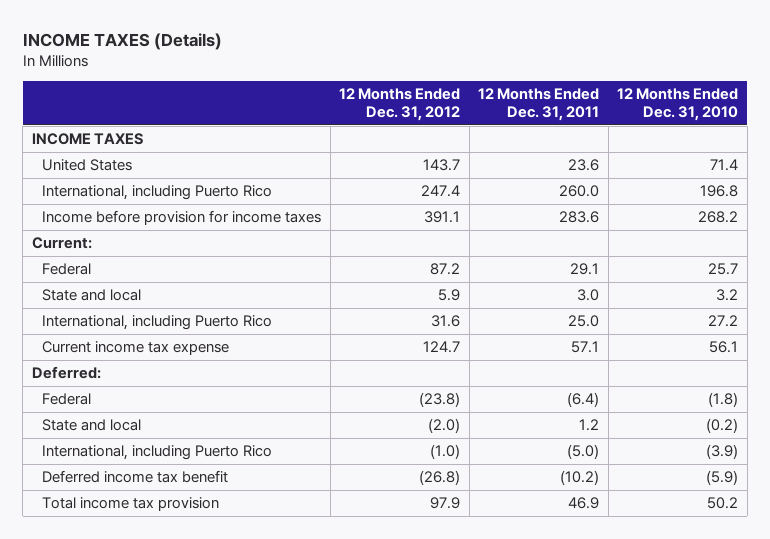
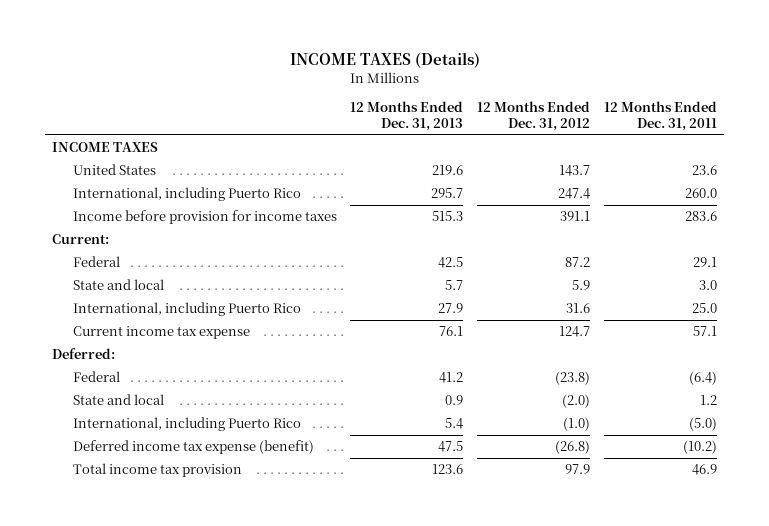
- | 12 Months Ended Dec. 31, 2012 | 12 Months Ended Dec. 31, 2011 | 12 Months Ended Dec. 31, 2010
+ | 12 Months Ended Dec. 31, 2013 | 12 Months Ended Dec. 31, 2012 | 12 Months Ended Dec. 31, 2011
- Deferred income tax benefit | (26.8) | (10.2) | (5.9)
+ Deferred income tax expense (benefit) | 47.5 | (26.8) | (10.2)

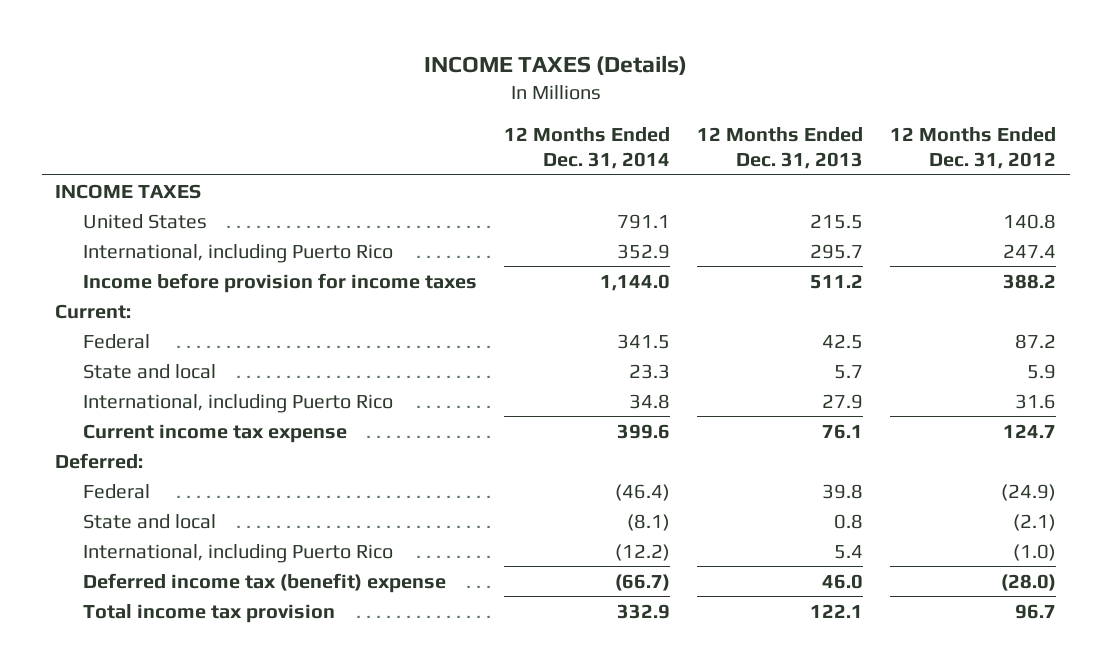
- | 12 Months Ended Dec. 31, 2013 | 12 Months Ended Dec. 31, 2012 | 12 Months Ended Dec. 31, 2011
+ | 12 Months Ended Dec. 31, 2014 | 12 Months Ended Dec. 31, 2013 | 12 Months Ended Dec. 31, 2012
- United States | 219.6 | 143.7 | 23.6
+ United States | 791.1 | 215.5 | 140.8
- Income before provision for income taxes | 515.3 | 391.1 | 283.6
+ Income before provision for income taxes | 1,144.0 | 511.2 | 388.2
- Federal | 41.2 | (23.8) | (6.4)
- State and local | 0.9 | (2.0) | 1.2
+ Federal | (46.4) | 39.8 | (24.9)
+ State and local | (8.1) | 0.8 | (2.1)
- Deferred income tax expense (benefit) | 47.5 | (26.8) | (10.2)
- Total income tax provision | 123.6 | 97.9 | 46.9
+ Deferred income tax (benefit) expense | (66.7) | 46.0 | (28.0)
+ Total income tax provision | 332.9 | 122.1 | 96.7

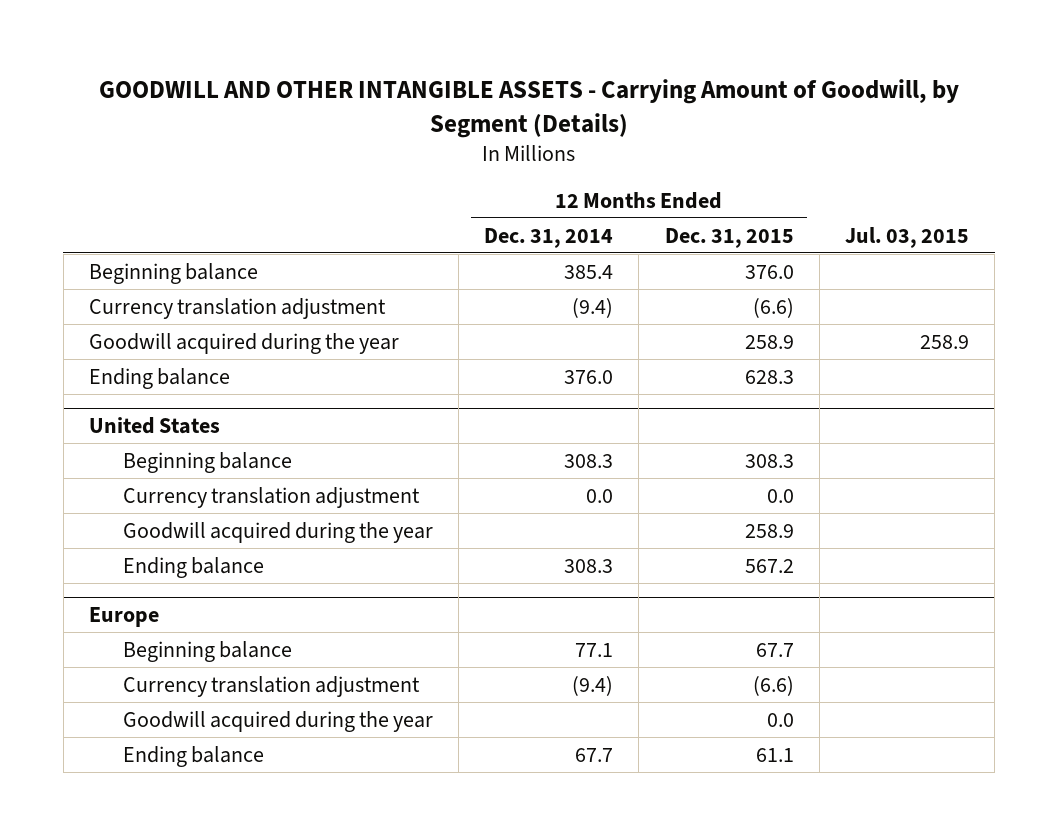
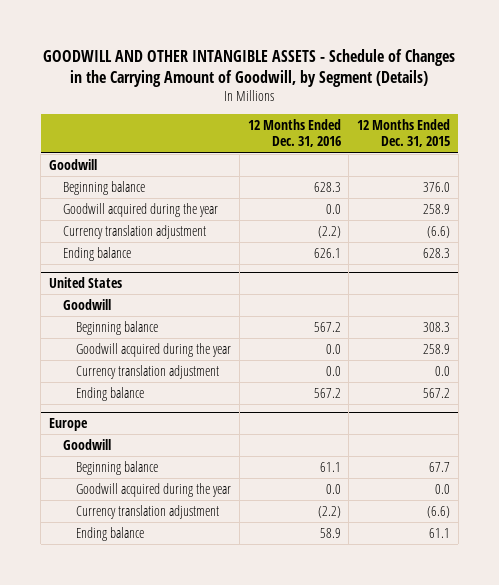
- GOODWILL AND OTHER INTANGIBLE ASSETS - Carrying Amount of Goodwill, by Segment (Details)
+ GOODWILL AND OTHER INTANGIBLE ASSETS - Schedule of Changes in the Carrying Amount of Goodwill, by Segment (Details)
- | 12 Months Ended Dec. 31, 2014 | 12 Months Ended Dec. 31, 2015 | Jul. 03, 2015
+ | 12 Months Ended Dec. 31, 2016 | 12 Months Ended Dec. 31, 2015
+ Goodwill
moved down: Currency translation adjustment | (2.2) | (6.6)
@ United States
+ Goodwill
moved down: Currency translation adjustment | 0.0 | 0.0
@ Europe
+ Goodwill
moved down: Currency translation adjustment | (2.2) | (6.6)

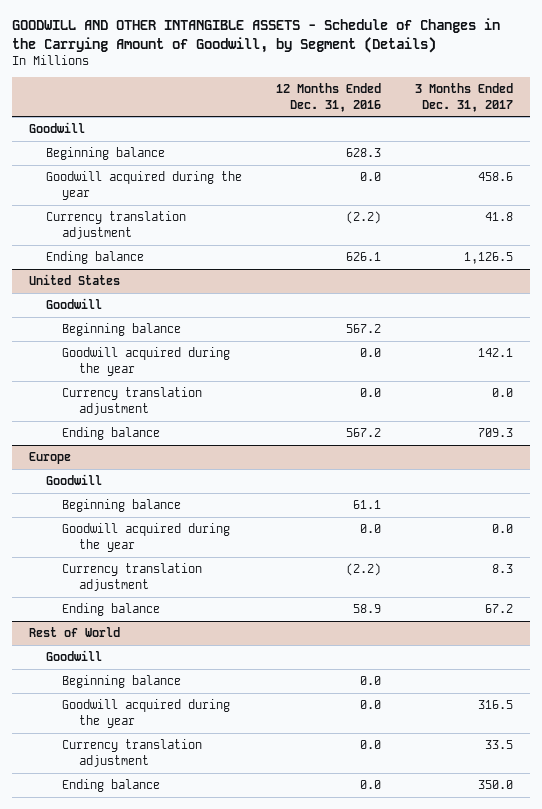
- | 12 Months Ended Dec. 31, 2016 | 12 Months Ended Dec. 31, 2015
+ | 12 Months Ended Dec. 31, 2016 | 3 Months Ended Dec. 31, 2017
+ Rest of World
+ Goodwill
+ Beginning balance | 0.0 |
+ Goodwill acquired during the year | 0.0 | 316.5
+ Currency translation adjustment | 0.0 | 33.5
+ Ending balance | 0.0 | 350.0

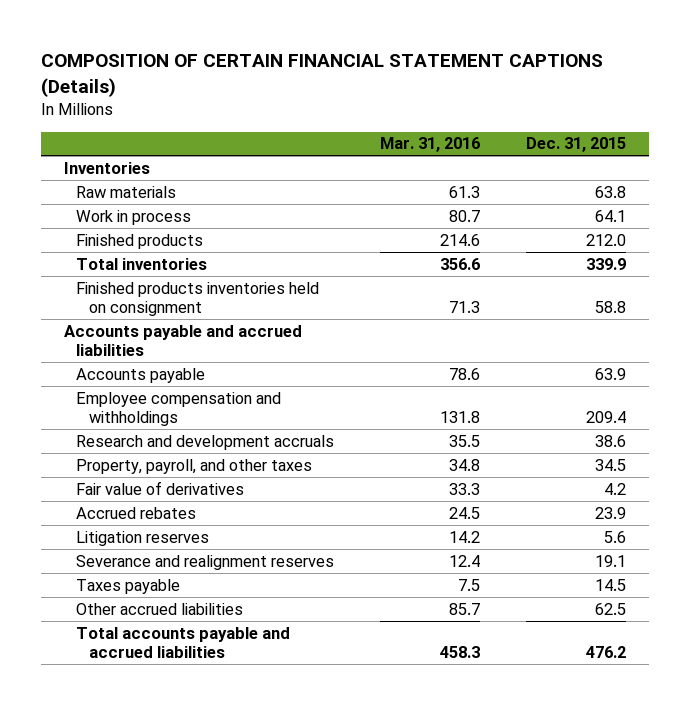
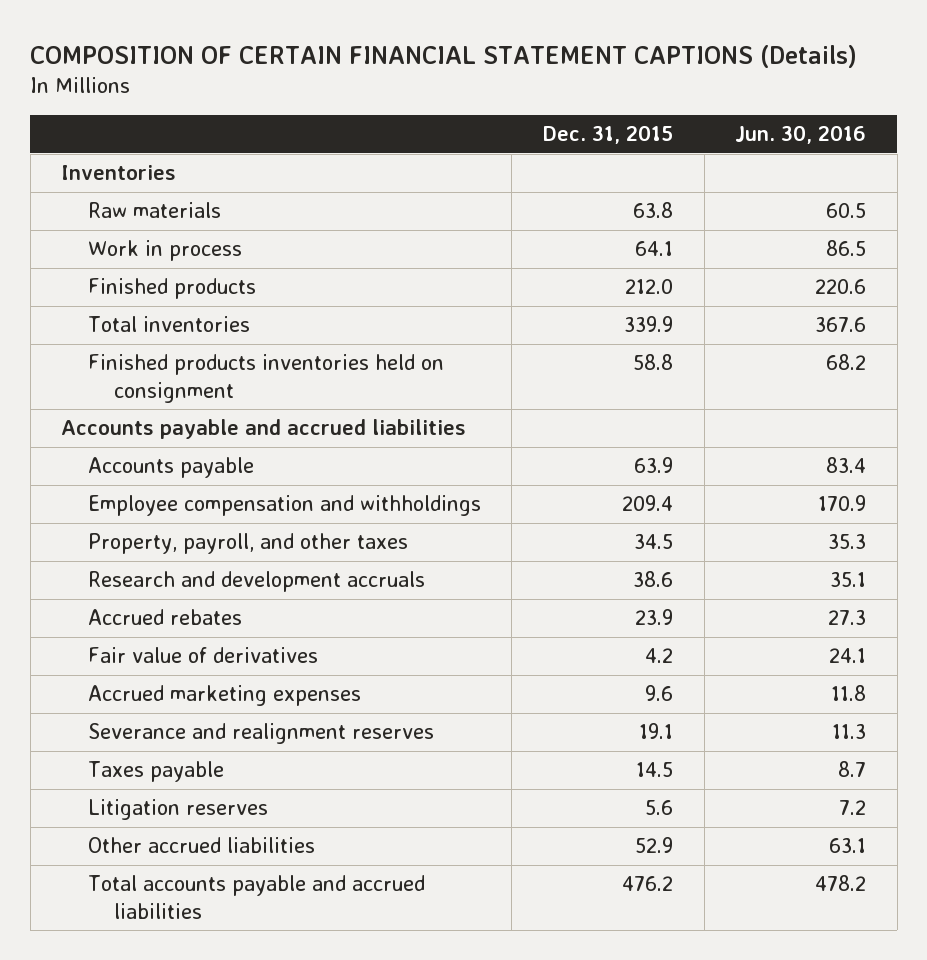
- | Mar. 31, 2016 | Dec. 31, 2015
+ | Dec. 31, 2015 | Jun. 30, 2016
moved down: Research and development accruals | 38.6 | 35.1
moved down: Fair value of derivatives | 4.2 | 24.1
+ Accrued marketing expenses | 9.6 | 11.8
- Other accrued liabilities | 85.7 | 62.5
moved down: Litigation reserves | 5.6 | 7.2
+ Other accrued liabilities | 52.9 | 63.1

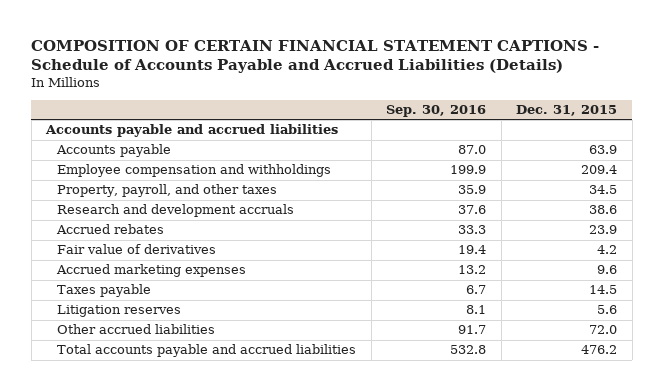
- COMPOSITION OF CERTAIN FINANCIAL STATEMENT CAPTIONS (Details)
+ COMPOSITION OF CERTAIN FINANCIAL STATEMENT CAPTIONS - Schedule of Accounts Payable and Accrued Liabilities (Details)
- | Dec. 31, 2015 | Jun. 30, 2016
+ | Sep. 30, 2016 | Dec. 31, 2015
- Inventories
- Raw materials | 63.8 | 60.5
- Work in process | 64.1 | 86.5
- Finished products | 212.0 | 220.6
- Total inventories | 339.9 | 367.6
- Finished products inventories held on consignment | 58.8 | 68.2
- Severance and realignment reserves | 19.1 | 11.3
- Other accrued liabilities | 52.9 | 63.1
+ Other accrued liabilities | 91.7 | 72.0

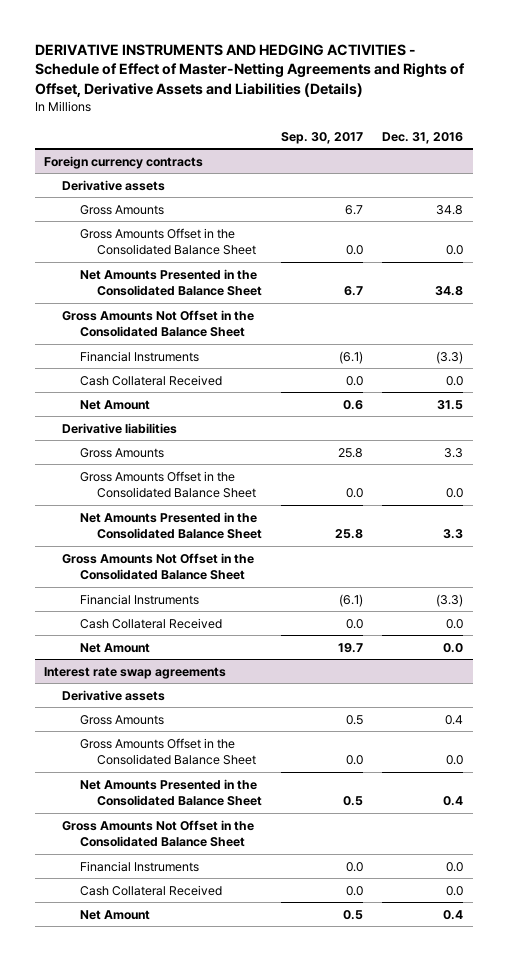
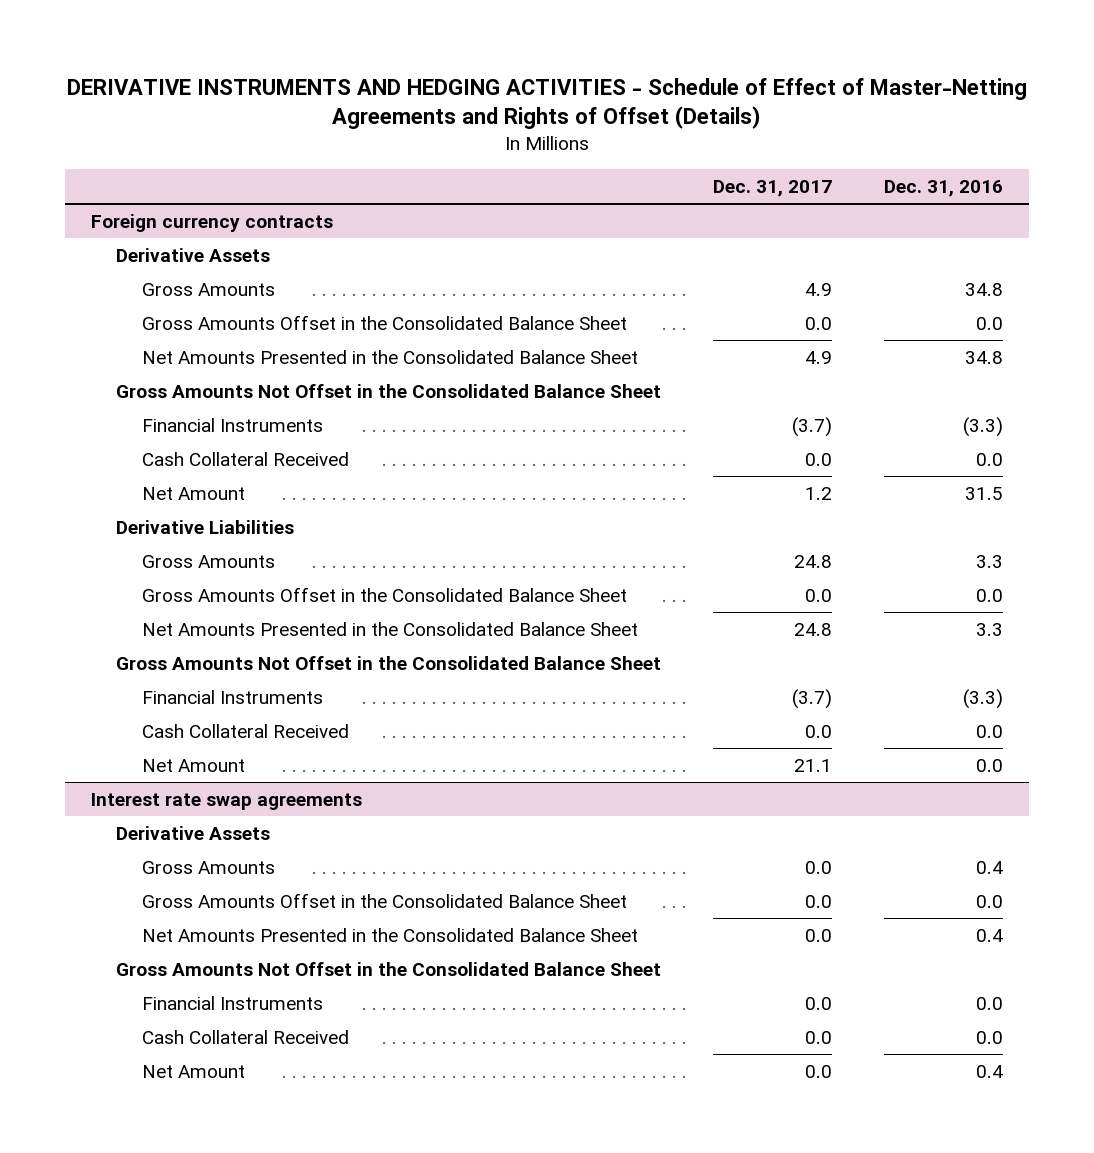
- DERIVATIVE INSTRUMENTS AND HEDGING ACTIVITIES - Schedule of Effect of Master-Netting Agreements and Rights of Offset, Derivative Assets and Liabilities (Details)
+ DERIVATIVE INSTRUMENTS AND HEDGING ACTIVITIES - Schedule of Effect of Master-Netting Agreements and Rights of Offset (Details)
- | Sep. 30, 2017 | Dec. 31, 2016
+ | Dec. 31, 2017 | Dec. 31, 2016
@ Foreign currency contracts
- Derivative assets
+ Derivative Assets
- Derivative liabilities
+ Derivative Liabilities
@ Interest rate swap agreements
- Derivative assets
+ Derivative Assets

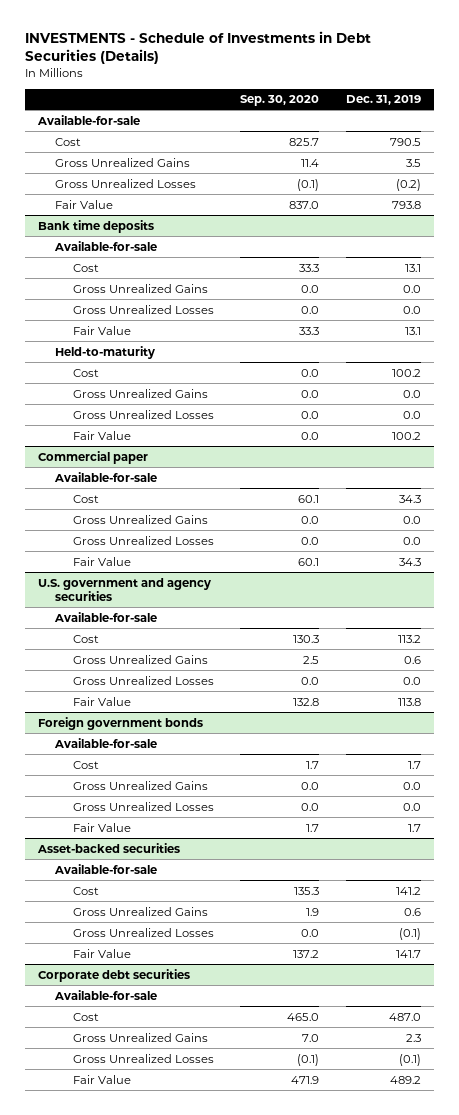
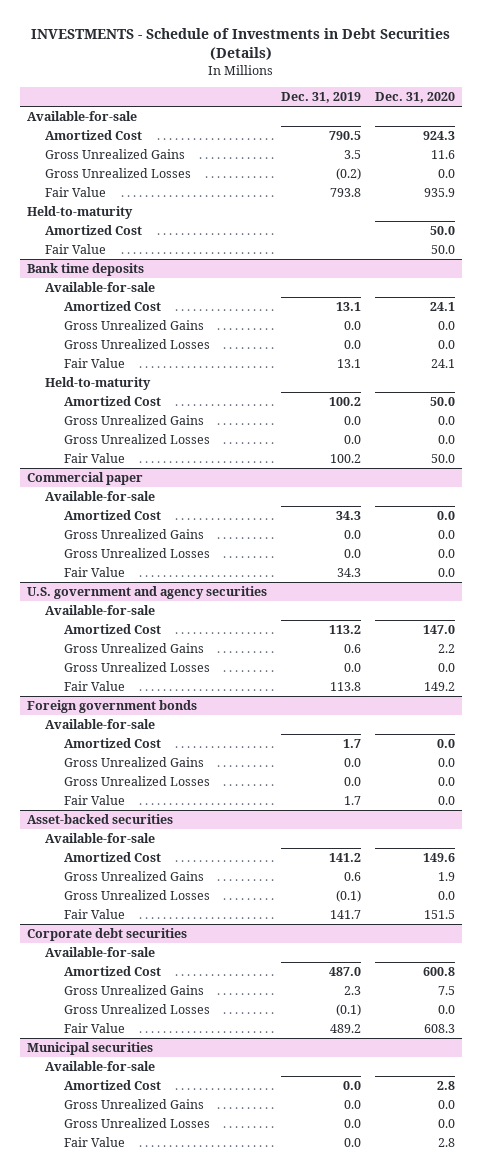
- | Sep. 30, 2020 | Dec. 31, 2019
+ | Dec. 31, 2019 | Dec. 31, 2020
- Cost | 825.7 | 790.5
+ Amortized Cost | 790.5 | 924.3
+ Held-to-maturity
+ Amortized Cost | | 50.0
+ Fair Value | | 50.0
@ Bank time deposits
- Cost | 33.3 | 13.1
+ Amortized Cost | 13.1 | 24.1
- Cost | 0.0 | 100.2
+ Amortized Cost | 100.2 | 50.0
@ Commercial paper
- Cost | 60.1 | 34.3
+ Amortized Cost | 34.3 | 0.0
@ U.S. government and agency securities
- Cost | 130.3 | 113.2
+ Amortized Cost | 113.2 | 147.0
@ Foreign government bonds
- Cost | 1.7 | 1.7
+ Amortized Cost | 1.7 | 0.0
@ Asset-backed securities
- Cost | 135.3 | 141.2
+ Amortized Cost | 141.2 | 149.6
@ Corporate debt securities
- Cost | 465.0 | 487.0
+ Amortized Cost | 487.0 | 600.8
+ Municipal securities
+ Available-for-sale
+ Amortized Cost | 0.0 | 2.8
+ Gross Unrealized Gains | 0.0 | 0.0
+ Gross Unrealized Losses | 0.0 | 0.0
+ Fair Value | 0.0 | 2.8

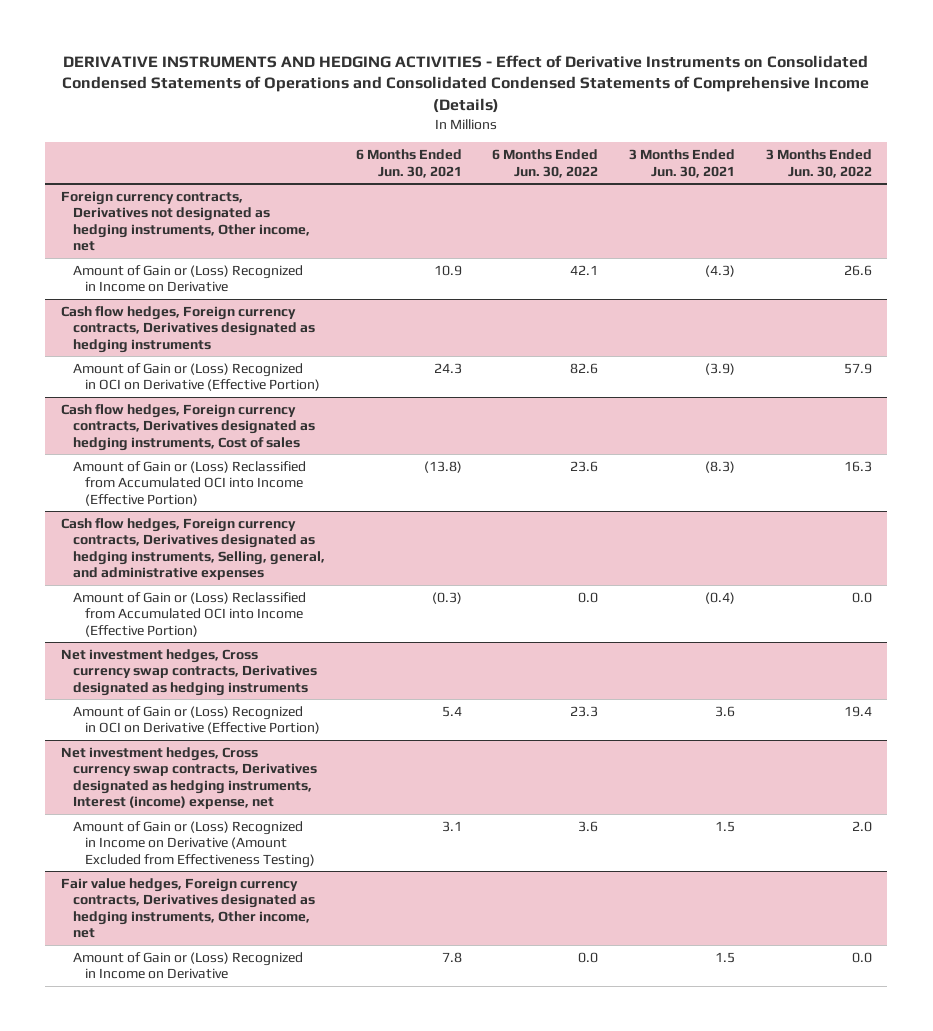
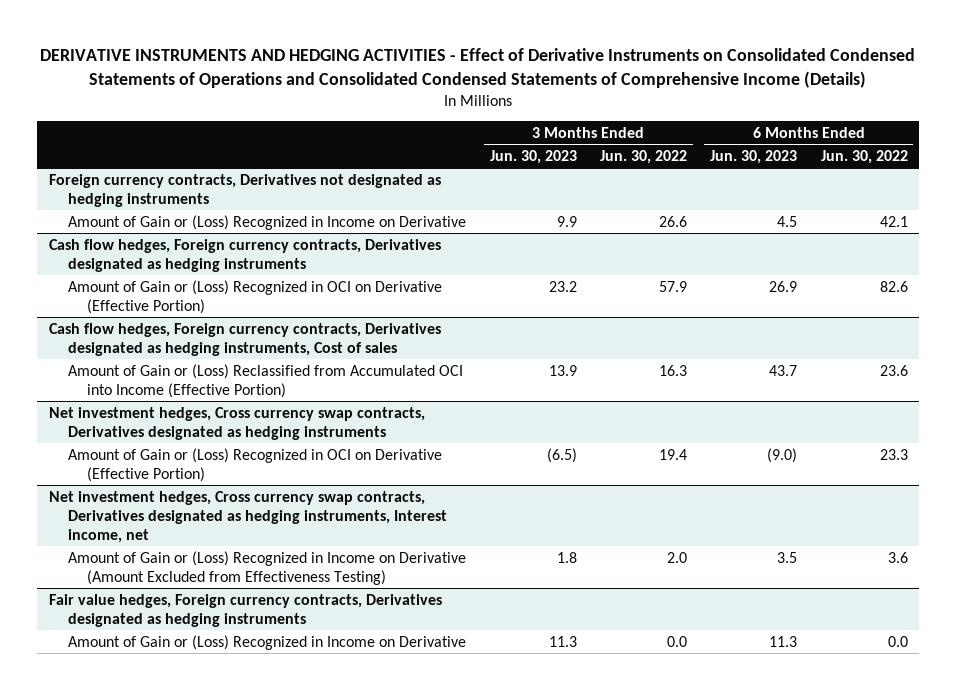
- | 6 Months Ended Jun. 30, 2021 | 6 Months Ended Jun. 30, 2022 | 3 Months Ended Jun. 30, 2021 | 3 Months Ended Jun. 30, 2022
+ | 3 Months Ended Jun. 30, 2023 | 3 Months Ended Jun. 30, 2022 | 6 Months Ended Jun. 30, 2023 | 6 Months Ended Jun. 30, 2022
- Foreign currency contracts, Derivatives not designated as hedging instruments, Other income, net
+ Foreign currency contracts, Derivatives not designated as hedging instruments
- Cash flow hedges, Foreign currency contracts, Derivatives designated as hedging instruments, Selling, general, and administrative expenses
- Amount of Gain or (Loss) Reclassified from Accumulated OCI into Income (Effective Portion) | (0.3) | 0.0 | (0.4) | 0.0
- Net investment hedges, Cross currency swap contracts, Derivatives designated as hedging instruments, Interest (income) expense, net
+ Net investment hedges, Cross currency swap contracts, Derivatives designated as hedging instruments, Interest income, net
- Fair value hedges, Foreign currency contracts, Derivatives designated as hedging instruments, Other income, net
+ Fair value hedges, Foreign currency contracts, Derivatives designated as hedging instruments

